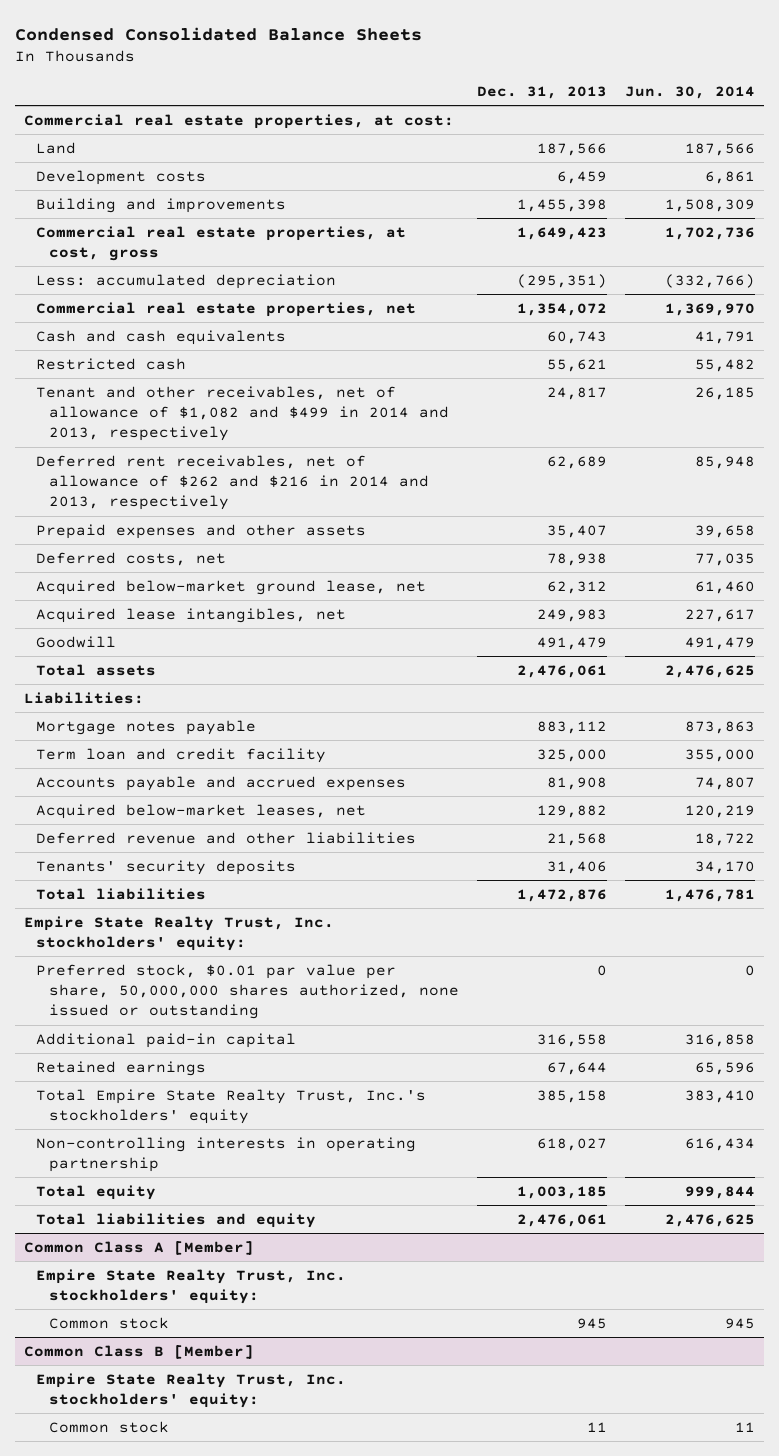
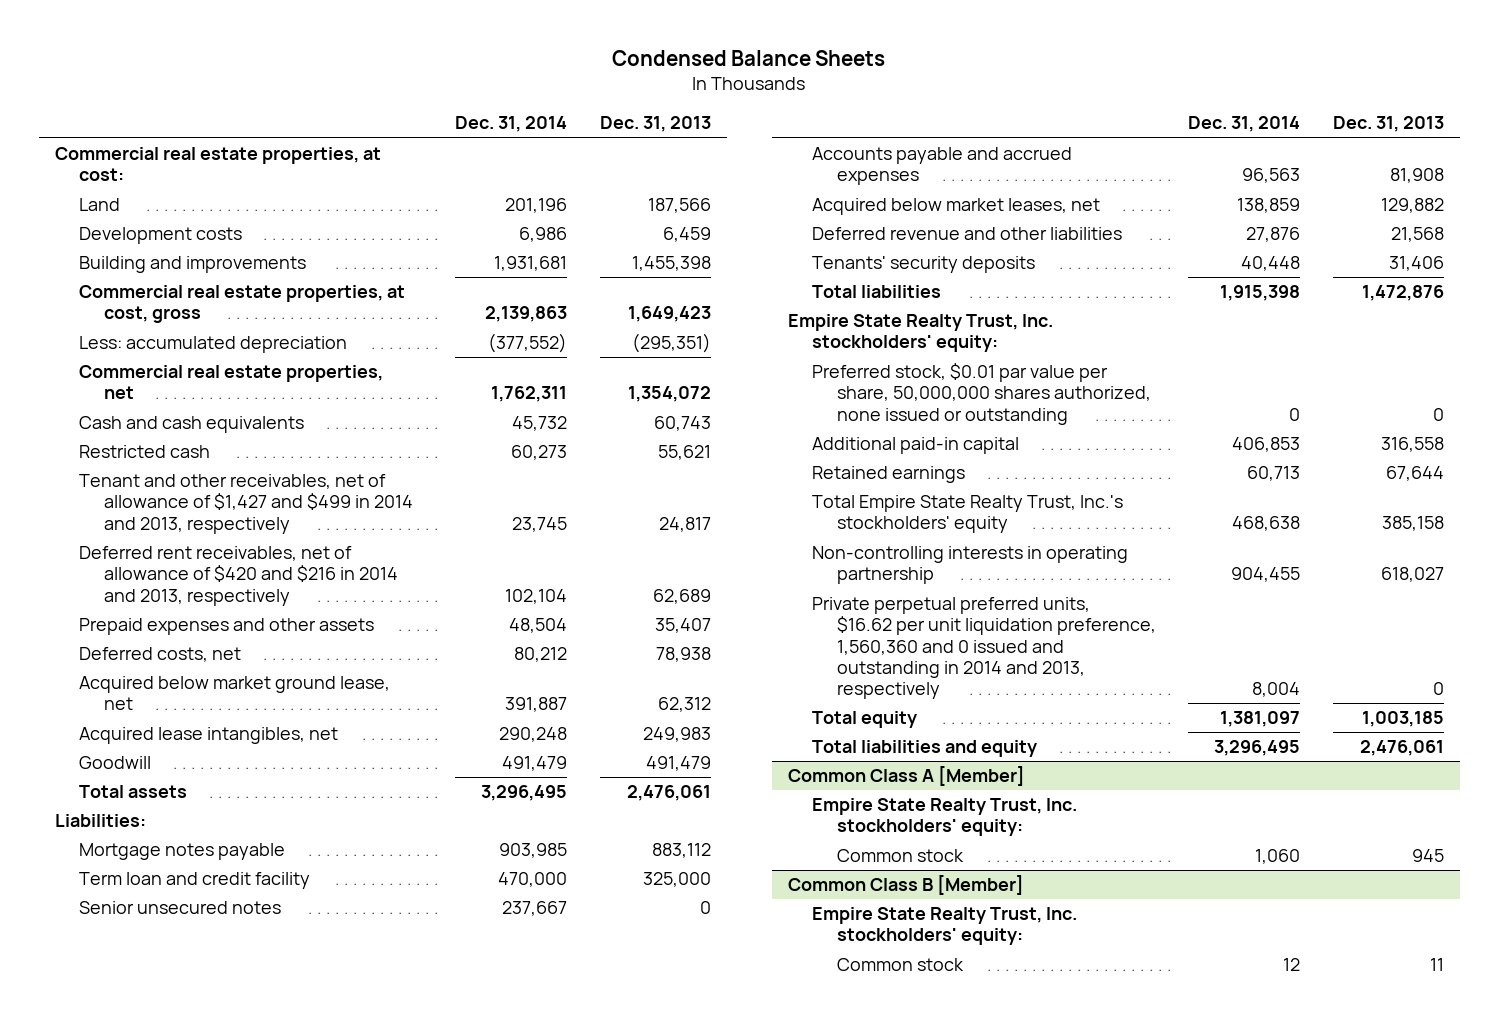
- Condensed Consolidated Balance Sheets
+ Condensed Balance Sheets
- | Dec. 31, 2013 | Jun. 30, 2014
+ | Dec. 31, 2014 | Dec. 31, 2013
- Tenant and other receivables, net of allowance of $1,082 and $499 in 2014 and 2013, respectively | 24,817 | 26,185
- Deferred rent receivables, net of allowance of $262 and $216 in 2014 and 2013, respectively | 62,689 | 85,948
+ Tenant and other receivables, net of allowance of $1,427 and $499 in 2014 and 2013, respectively | 23,745 | 24,817
+ Deferred rent receivables, net of allowance of $420 and $216 in 2014 and 2013, respectively | 102,104 | 62,689
- Acquired below-market ground lease, net | 62,312 | 61,460
+ Acquired below market ground lease, net | 391,887 | 62,312
+ Senior unsecured notes | 237,667 | 0
- Acquired below-market leases, net | 129,882 | 120,219
+ Acquired below market leases, net | 138,859 | 129,882
+ Private perpetual preferred units, $16.62 per unit liquidation preference, 1,560,360 and 0 issued and outstanding in 2014 and 2013, respectively | 8,004 | 0

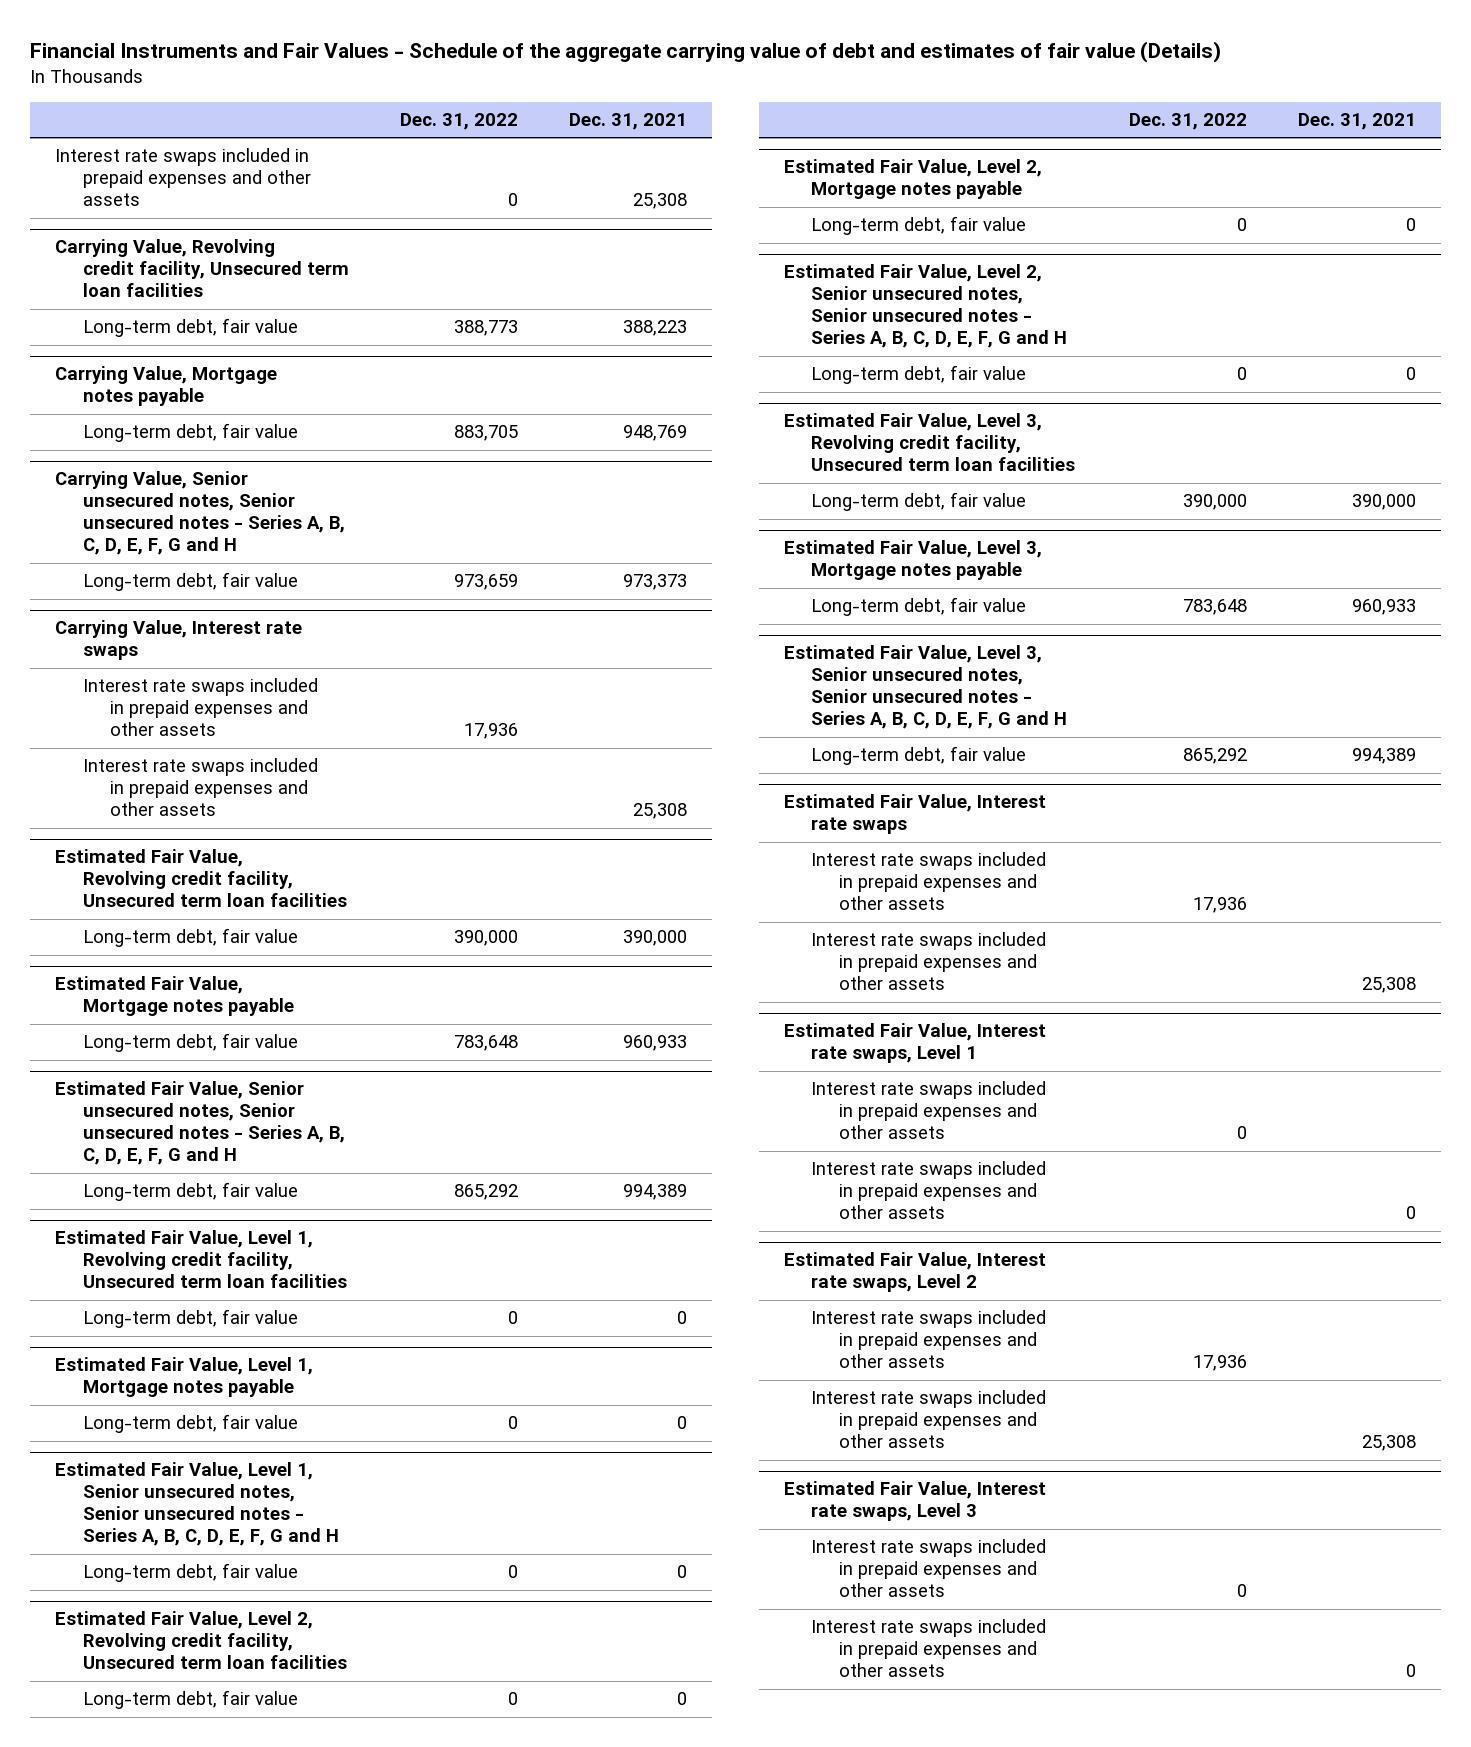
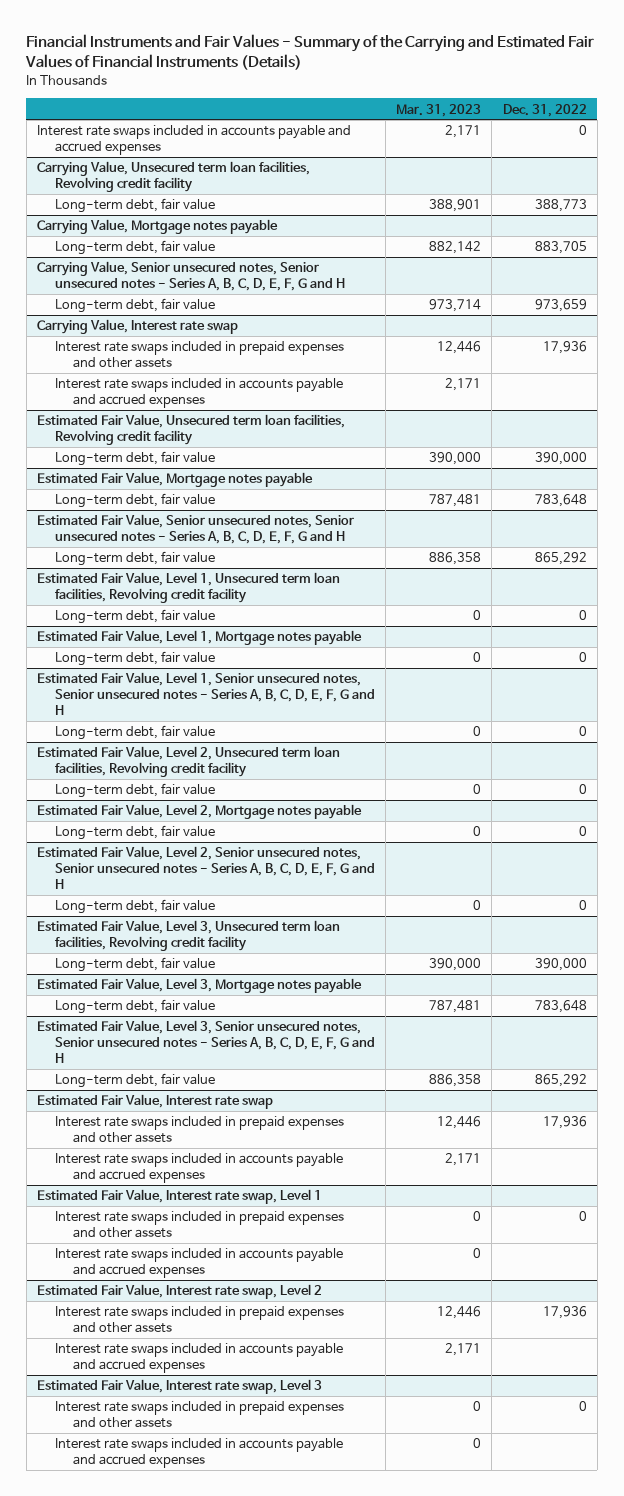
- Financial Instruments and Fair Values - Schedule of the aggregate carrying value of debt and estimates of fair value (Details)
+ Financial Instruments and Fair Values - Summary of the Carrying and Estimated Fair Values of Financial Instruments (Details)
- | Dec. 31, 2022 | Dec. 31, 2021
+ | Mar. 31, 2023 | Dec. 31, 2022
- Interest rate swaps included in prepaid expenses and other assets | 0 | 25,308
- Carrying Value, Revolving credit facility, Unsecured term loan facilities
+ Interest rate swaps included in accounts payable and accrued expenses | 2,171 | 0
+ Carrying Value, Unsecured term loan facilities, Revolving credit facility
- Carrying Value, Interest rate swaps
+ Carrying Value, Interest rate swap
- Interest rate swaps included in prepaid expenses and other assets | | 25,308
- Estimated Fair Value, Revolving credit facility, Unsecured term loan facilities
+ Interest rate swaps included in accounts payable and accrued expenses | 2,171 |
+ Estimated Fair Value, Unsecured term loan facilities, Revolving credit facility
- Estimated Fair Value, Level 1, Revolving credit facility, Unsecured term loan facilities
+ Estimated Fair Value, Level 1, Unsecured term loan facilities, Revolving credit facility
- Estimated Fair Value, Level 2, Revolving credit facility, Unsecured term loan facilities
+ Estimated Fair Value, Level 2, Unsecured term loan facilities, Revolving credit facility
- Estimated Fair Value, Level 3, Revolving credit facility, Unsecured term loan facilities
+ Estimated Fair Value, Level 3, Unsecured term loan facilities, Revolving credit facility
- Estimated Fair Value, Interest rate swaps
+ Estimated Fair Value, Interest rate swap
- Interest rate swaps included in prepaid expenses and other assets | | 25,308
- Estimated Fair Value, Interest rate swaps, Level 1
+ Interest rate swaps included in accounts payable and accrued expenses | 2,171 |
+ Estimated Fair Value, Interest rate swap, Level 1
- Interest rate swaps included in prepaid expenses and other assets | | 0
- Estimated Fair Value, Interest rate swaps, Level 2
+ Interest rate swaps included in accounts payable and accrued expenses | 0 |
+ Estimated Fair Value, Interest rate swap, Level 2
- Interest rate swaps included in prepaid expenses and other assets | | 25,308
- Estimated Fair Value, Interest rate swaps, Level 3
+ Interest rate swaps included in accounts payable and accrued expenses | 2,171 |
+ Estimated Fair Value, Interest rate swap, Level 3
- Interest rate swaps included in prepaid expenses and other assets | | 0
+ Interest rate swaps included in accounts payable and accrued expenses | 0 |

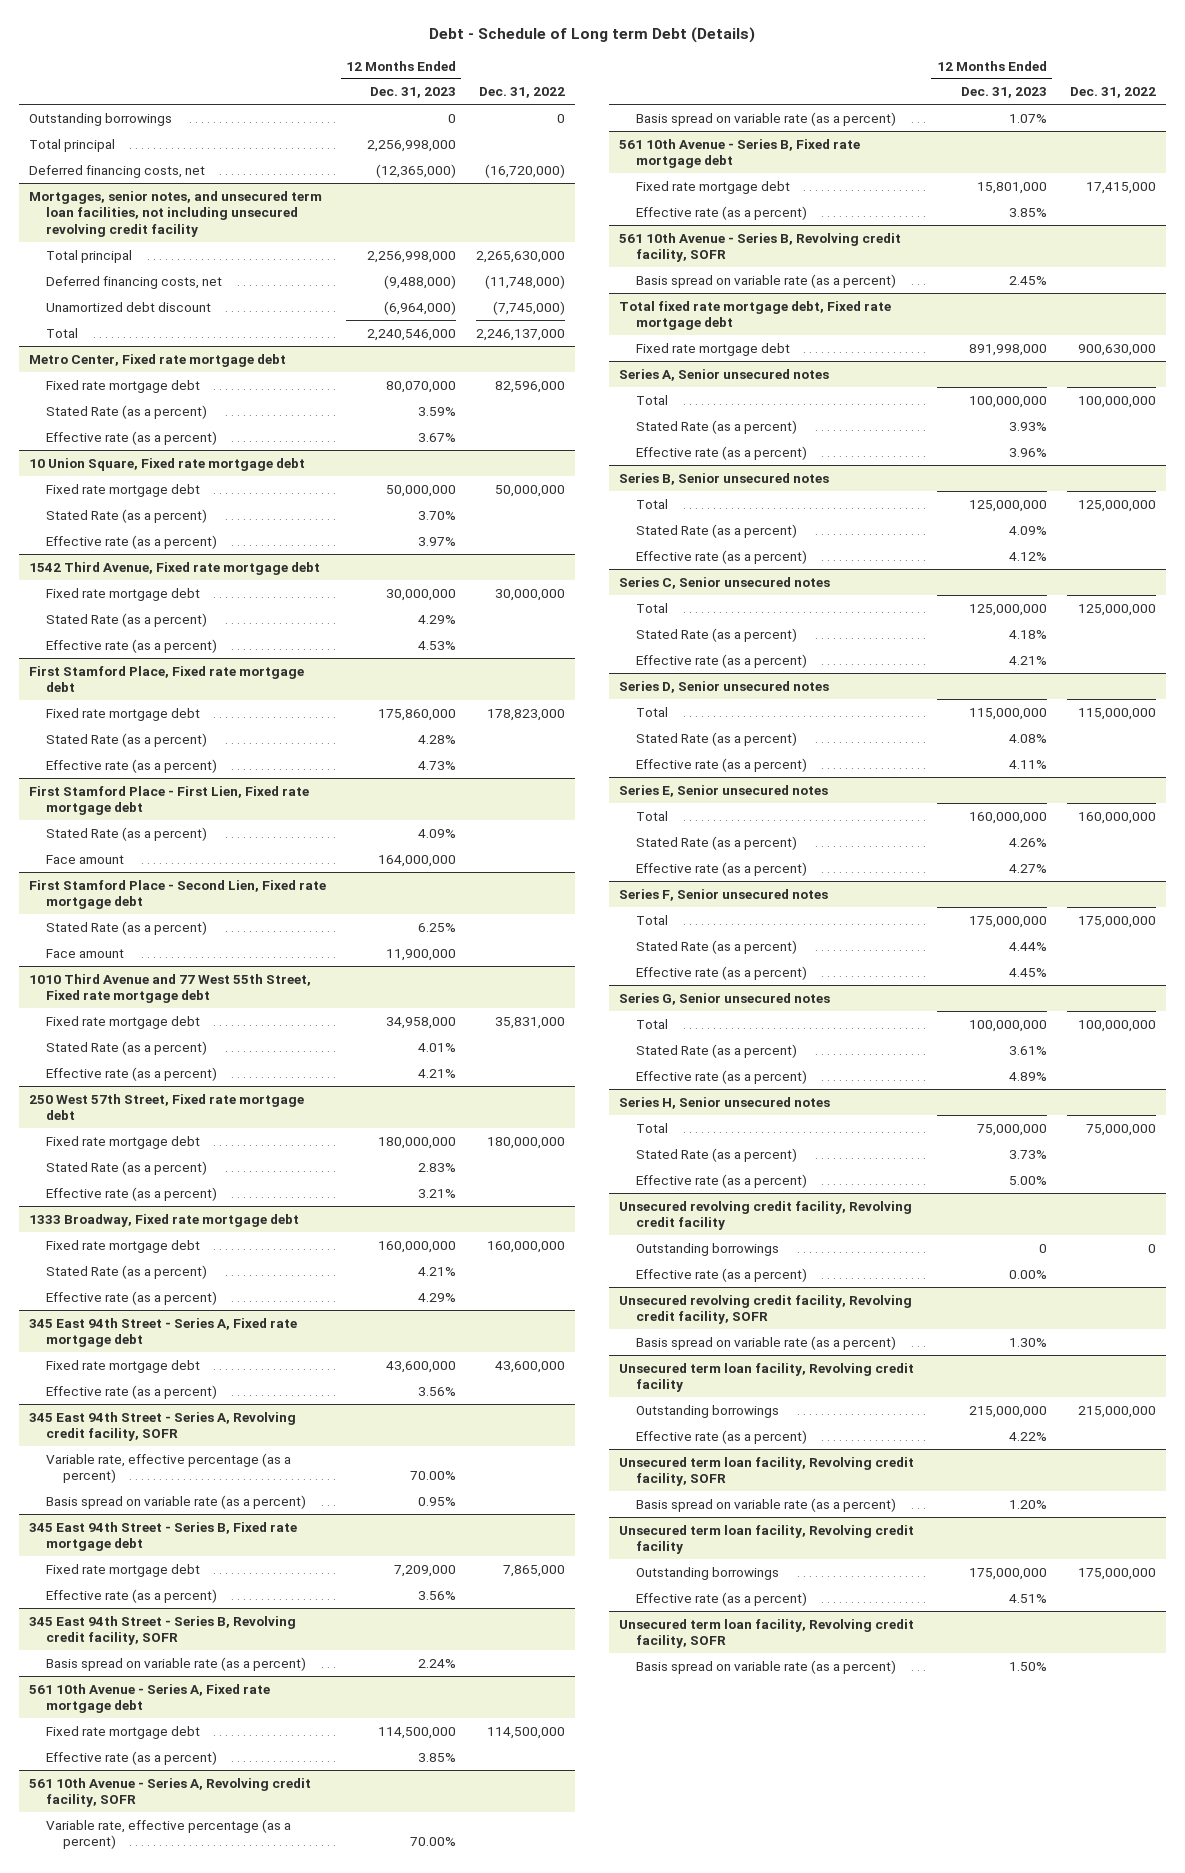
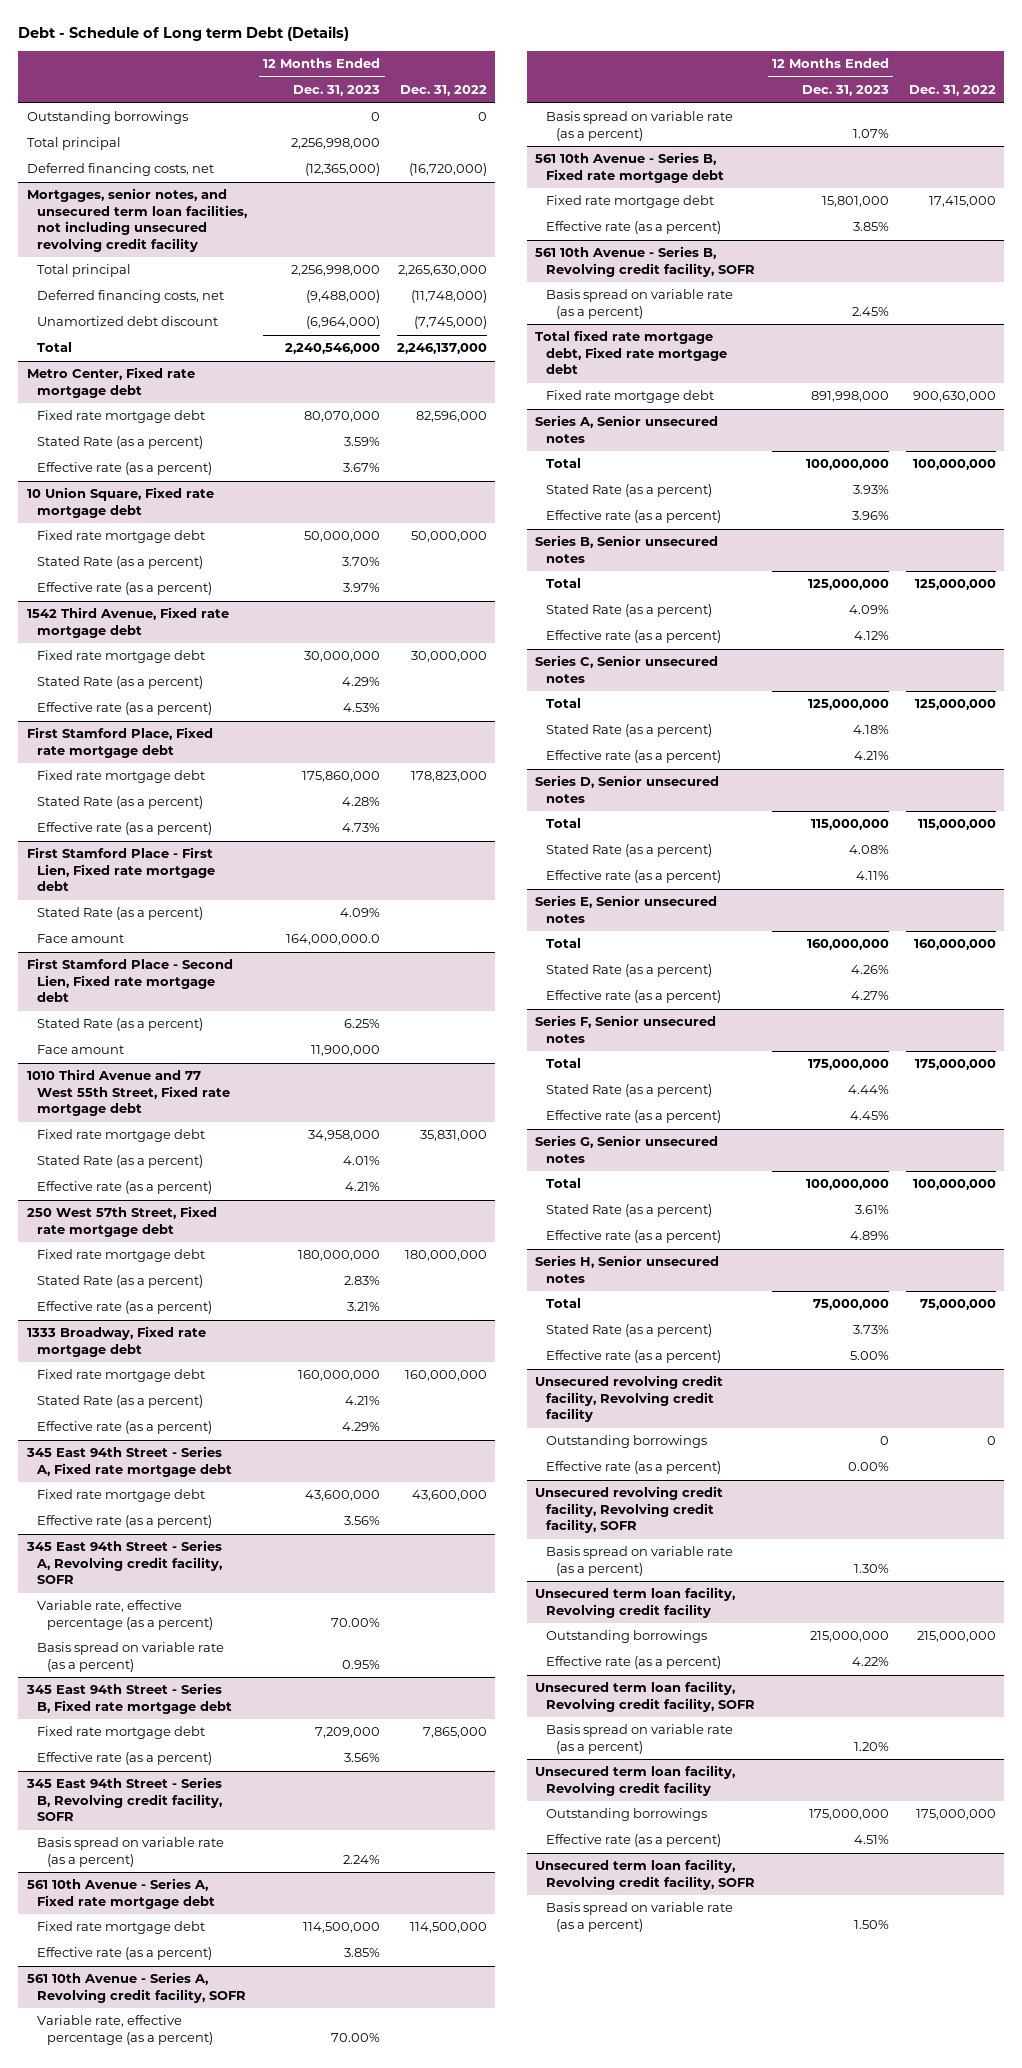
@ First Stamford Place - First Lien, Fixed rate mortgage debt
- Face amount | 164,000,000 |
+ Face amount | 164,000,000.0 |

